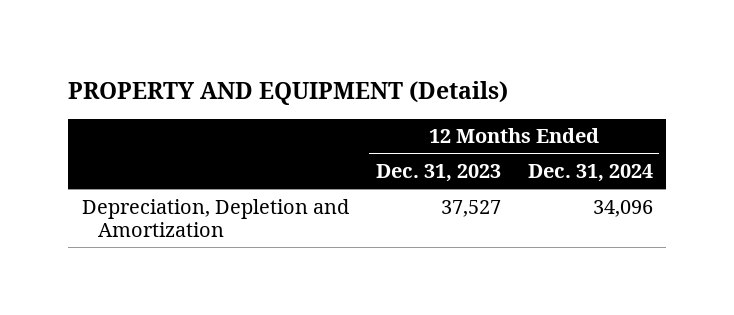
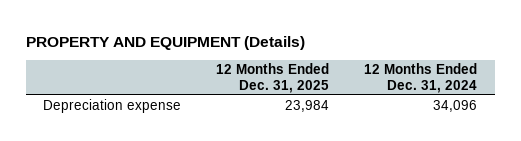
- | 12 Months Ended Dec. 31, 2023 | 12 Months Ended Dec. 31, 2024
+ | 12 Months Ended Dec. 31, 2025 | 12 Months Ended Dec. 31, 2024
- Depreciation, Depletion and Amortization | 37,527 | 34,096
+ Depreciation expense | 23,984 | 34,096

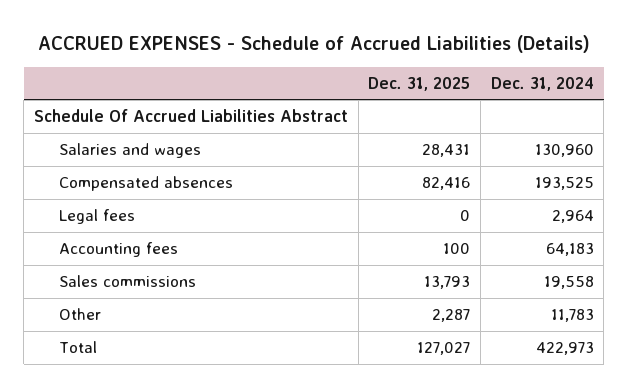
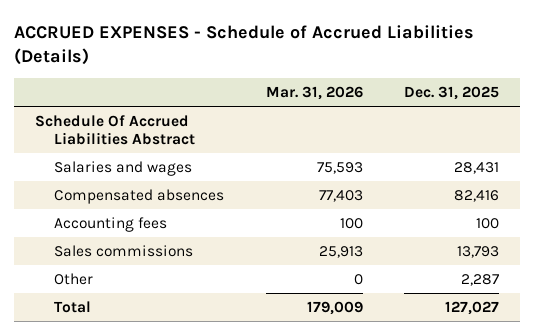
- | Dec. 31, 2025 | Dec. 31, 2024
+ | Mar. 31, 2026 | Dec. 31, 2025
- Legal fees | 0 | 2,964

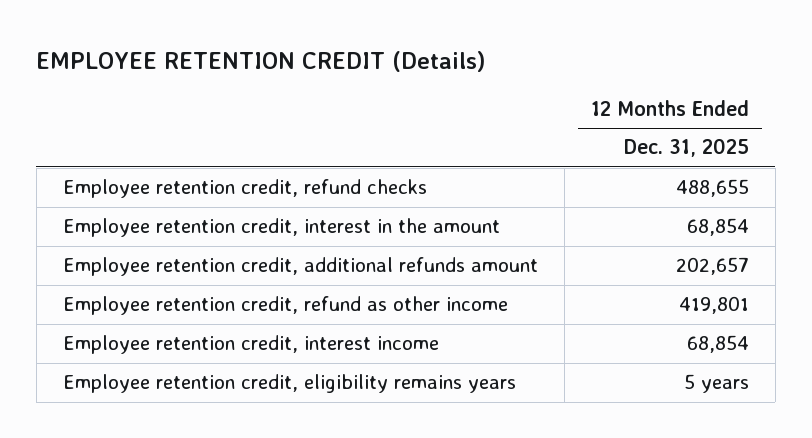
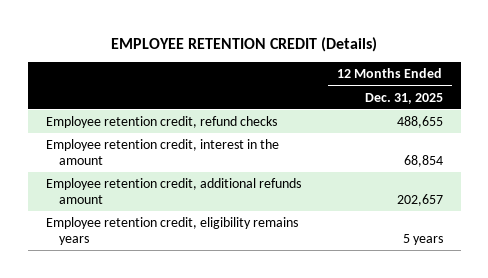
- Employee retention credit, refund as other income | 419,801
- Employee retention credit, interest income | 68,854

